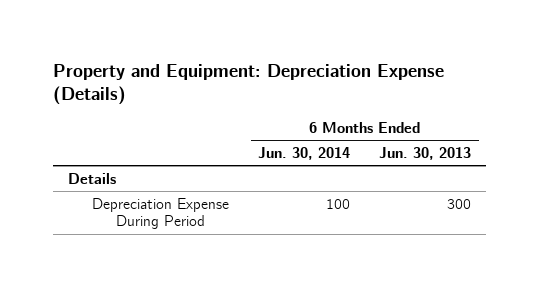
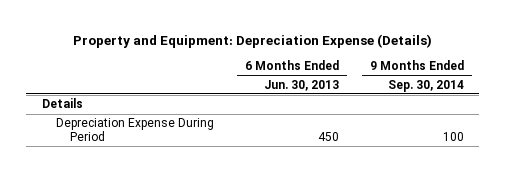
- | 6 Months Ended Jun. 30, 2014 | 6 Months Ended Jun. 30, 2013
+ | 6 Months Ended Jun. 30, 2013 | 9 Months Ended Sep. 30, 2014
- Depreciation Expense During Period | 100 | 300
+ Depreciation Expense During Period | 450 | 100

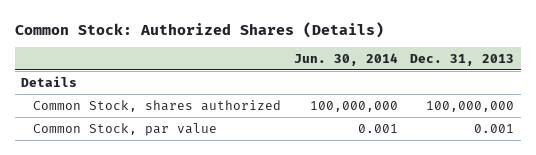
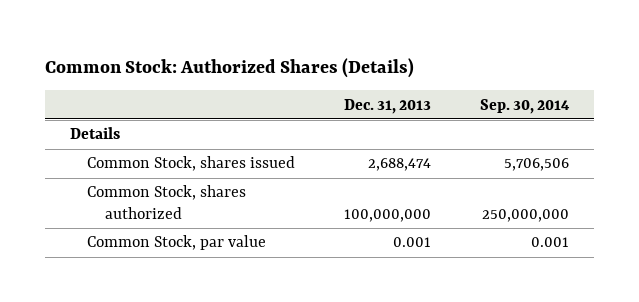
- | Jun. 30, 2014 | Dec. 31, 2013
+ | Dec. 31, 2013 | Sep. 30, 2014
+ Common Stock, shares issued | 2,688,474 | 5,706,506

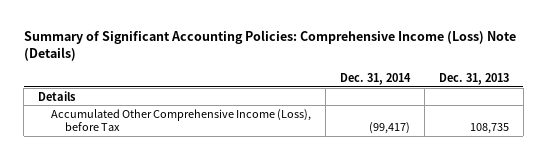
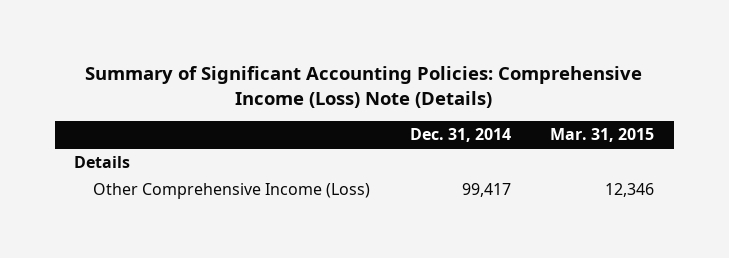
- | Dec. 31, 2014 | Dec. 31, 2013
+ | Dec. 31, 2014 | Mar. 31, 2015
- Accumulated Other Comprehensive Income (Loss), before Tax | (99,417) | 108,735
+ Other Comprehensive Income (Loss) | 99,417 | 12,346

